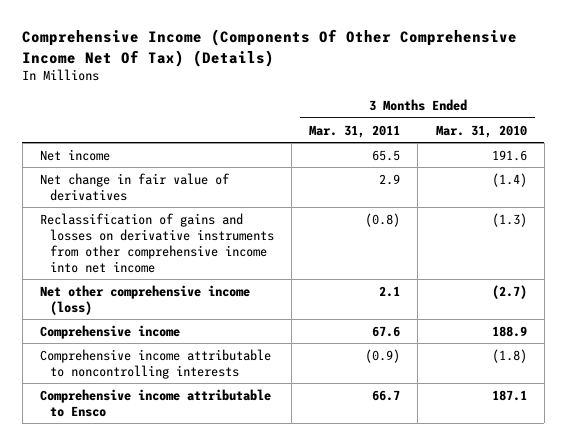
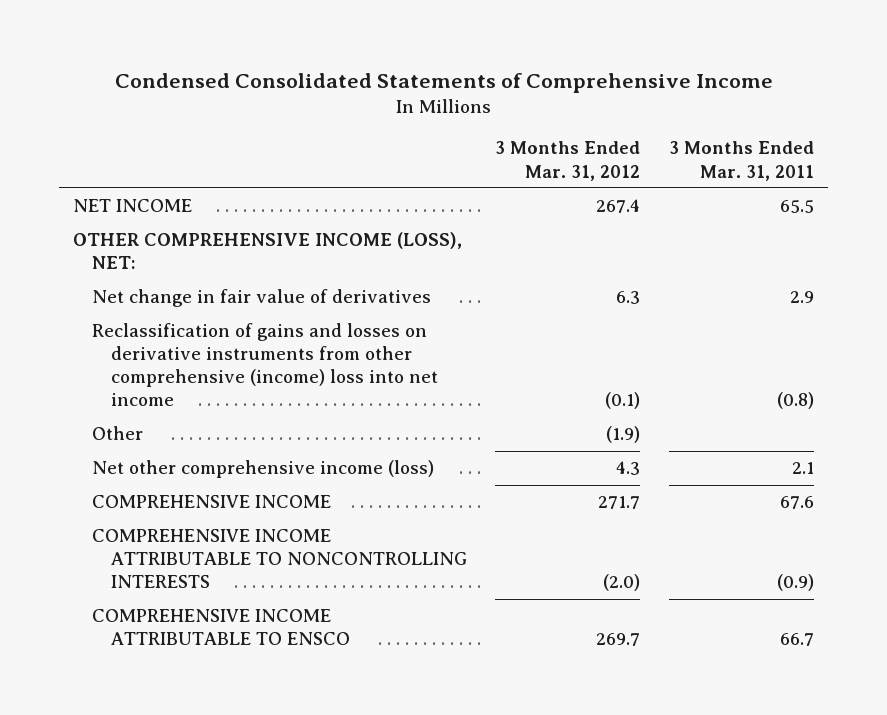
- Comprehensive Income (Components Of Other Comprehensive Income Net Of Tax) (Details)
+ Condensed Consolidated Statements of Comprehensive Income
- | 3 Months Ended Mar. 31, 2011 | 3 Months Ended Mar. 31, 2010
+ | 3 Months Ended Mar. 31, 2012 | 3 Months Ended Mar. 31, 2011
- Net income | 65.5 | 191.6
+ NET INCOME | 267.4 | 65.5
+ OTHER COMPREHENSIVE INCOME (LOSS), NET:
- Reclassification of gains and losses on derivative instruments from other comprehensive income into net income | (0.8) | (1.3)
+ Reclassification of gains and losses on derivative instruments from other comprehensive (income) loss into net income | (0.1) | (0.8)
+ Other | (1.9) |
- Comprehensive income | 67.6 | 188.9
- Comprehensive income attributable to noncontrolling interests | (0.9) | (1.8)
- Comprehensive income attributable to Ensco | 66.7 | 187.1
+ COMPREHENSIVE INCOME | 271.7 | 67.6
+ COMPREHENSIVE INCOME ATTRIBUTABLE TO NONCONTROLLING INTERESTS | (2.0) | (0.9)
+ COMPREHENSIVE INCOME ATTRIBUTABLE TO ENSCO | 269.7 | 66.7

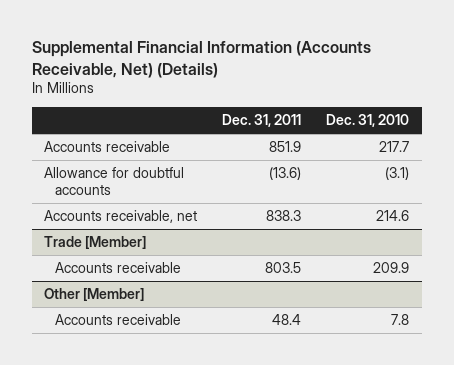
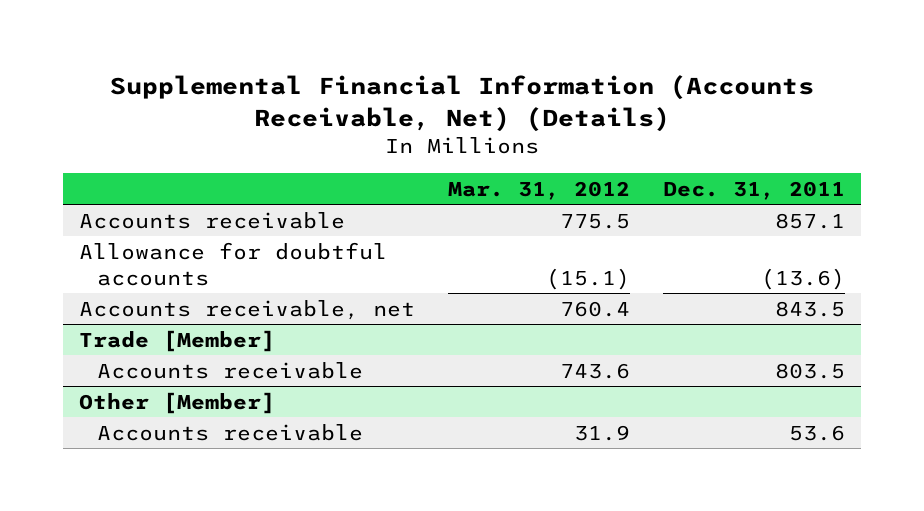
- | Dec. 31, 2011 | Dec. 31, 2010
+ | Mar. 31, 2012 | Dec. 31, 2011
- Accounts receivable | 851.9 | 217.7
+ Accounts receivable | 775.5 | 857.1
- Accounts receivable, net | 838.3 | 214.6
+ Accounts receivable, net | 760.4 | 843.5
@ Other [Member]
- Accounts receivable | 48.4 | 7.8
+ Accounts receivable | 31.9 | 53.6

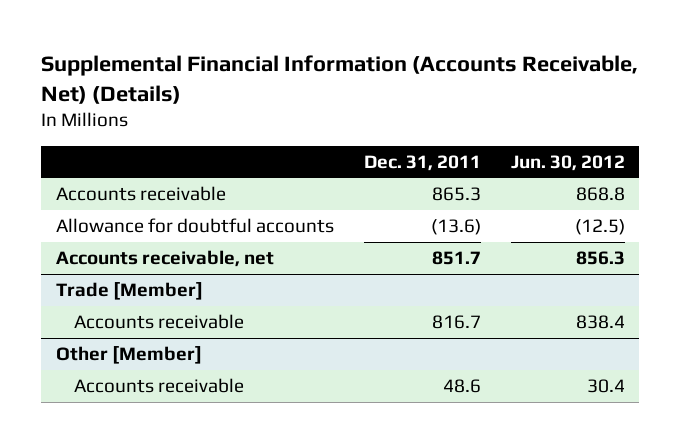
- | Mar. 31, 2012 | Dec. 31, 2011
+ | Dec. 31, 2011 | Jun. 30, 2012
- Accounts receivable | 775.5 | 857.1
+ Accounts receivable | 865.3 | 868.8
- Accounts receivable, net | 760.4 | 843.5
+ Accounts receivable, net | 851.7 | 856.3
@ Trade [Member]
- Accounts receivable | 743.6 | 803.5
+ Accounts receivable | 816.7 | 838.4
@ Other [Member]
- Accounts receivable | 31.9 | 53.6
+ Accounts receivable | 48.6 | 30.4

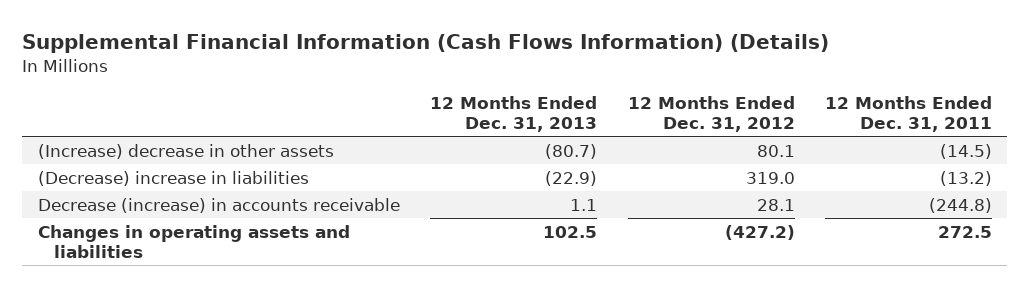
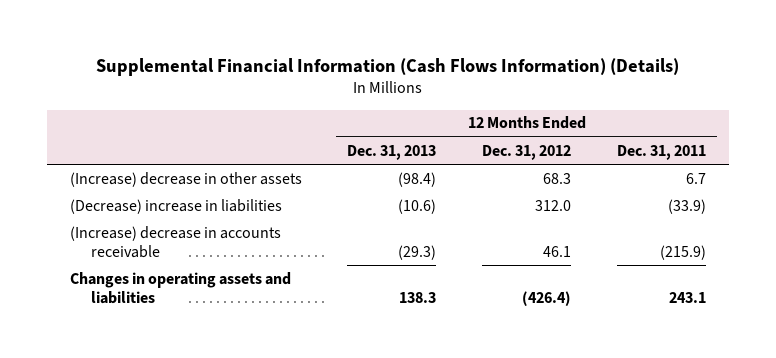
- (Increase) decrease in other assets | (80.7) | 80.1 | (14.5)
- (Decrease) increase in liabilities | (22.9) | 319.0 | (13.2)
- Decrease (increase) in accounts receivable | 1.1 | 28.1 | (244.8)
- Changes in operating assets and liabilities | 102.5 | (427.2) | 272.5
+ (Increase) decrease in other assets | (98.4) | 68.3 | 6.7
+ (Decrease) increase in liabilities | (10.6) | 312.0 | (33.9)
+ (Increase) decrease in accounts receivable | (29.3) | 46.1 | (215.9)
+ Changes in operating assets and liabilities | 138.3 | (426.4) | 243.1

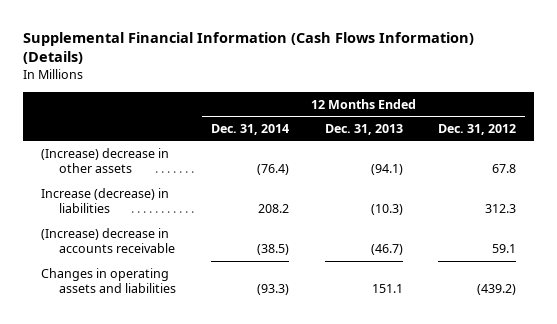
- | 12 Months Ended Dec. 31, 2013 | 12 Months Ended Dec. 31, 2012 | 12 Months Ended Dec. 31, 2011
+ | 12 Months Ended Dec. 31, 2014 | 12 Months Ended Dec. 31, 2013 | 12 Months Ended Dec. 31, 2012
- (Increase) decrease in other assets | (98.4) | 68.3 | 6.7
- (Decrease) increase in liabilities | (10.6) | 312.0 | (33.9)
- (Increase) decrease in accounts receivable | (29.3) | 46.1 | (215.9)
- Changes in operating assets and liabilities | 138.3 | (426.4) | 243.1
+ (Increase) decrease in other assets | (76.4) | (94.1) | 67.8
+ Increase (decrease) in liabilities | 208.2 | (10.3) | 312.3
+ (Increase) decrease in accounts receivable | (38.5) | (46.7) | 59.1
+ Changes in operating assets and liabilities | (93.3) | 151.1 | (439.2)

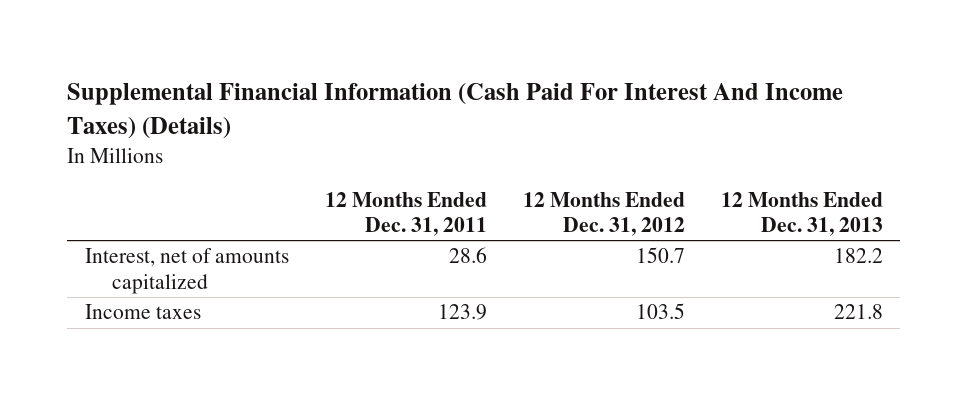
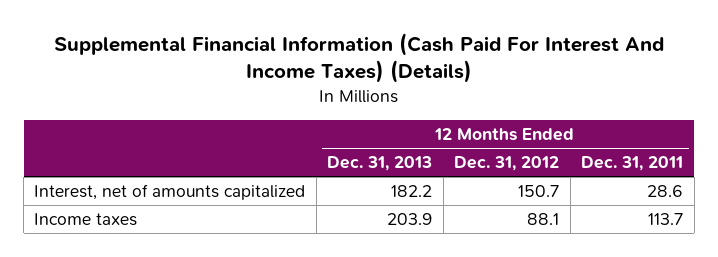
- | 12 Months Ended Dec. 31, 2011 | 12 Months Ended Dec. 31, 2012 | 12 Months Ended Dec. 31, 2013
+ | 12 Months Ended Dec. 31, 2013 | 12 Months Ended Dec. 31, 2012 | 12 Months Ended Dec. 31, 2011
- Income taxes | 123.9 | 103.5 | 221.8
+ Income taxes | 203.9 | 88.1 | 113.7

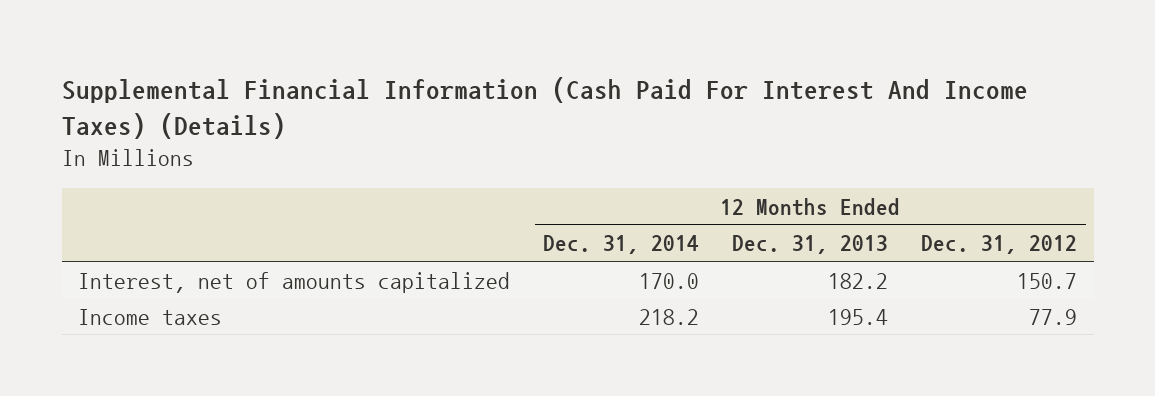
- | 12 Months Ended Dec. 31, 2013 | 12 Months Ended Dec. 31, 2012 | 12 Months Ended Dec. 31, 2011
+ | 12 Months Ended Dec. 31, 2014 | 12 Months Ended Dec. 31, 2013 | 12 Months Ended Dec. 31, 2012
- Income taxes | 203.9 | 88.1 | 113.7
+ Income taxes | 218.2 | 195.4 | 77.9

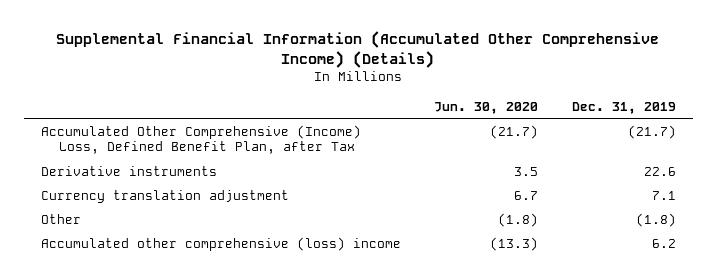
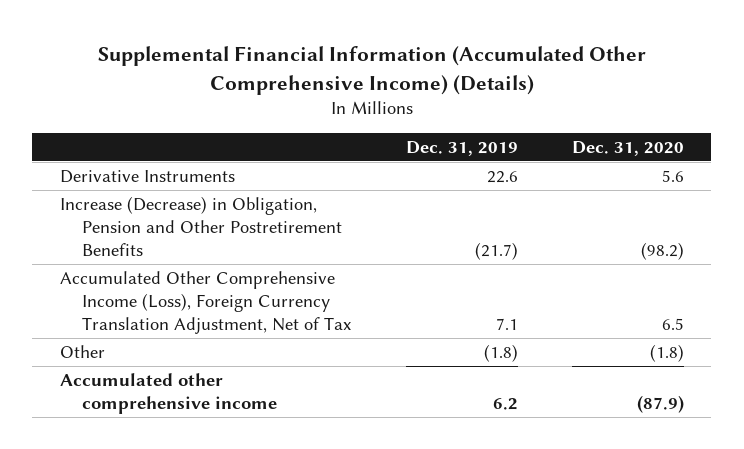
- | Jun. 30, 2020 | Dec. 31, 2019
+ | Dec. 31, 2019 | Dec. 31, 2020
- Accumulated Other Comprehensive (Income) Loss, Defined Benefit Plan, after Tax | (21.7) | (21.7)
- Derivative instruments | 3.5 | 22.6
- Currency translation adjustment | 6.7 | 7.1
+ Derivative Instruments | 22.6 | 5.6
+ Increase (Decrease) in Obligation, Pension and Other Postretirement Benefits | (21.7) | (98.2)
+ Accumulated Other Comprehensive Income (Loss), Foreign Currency Translation Adjustment, Net of Tax | 7.1 | 6.5
- Accumulated other comprehensive (loss) income | (13.3) | 6.2
+ Accumulated other comprehensive income | 6.2 | (87.9)

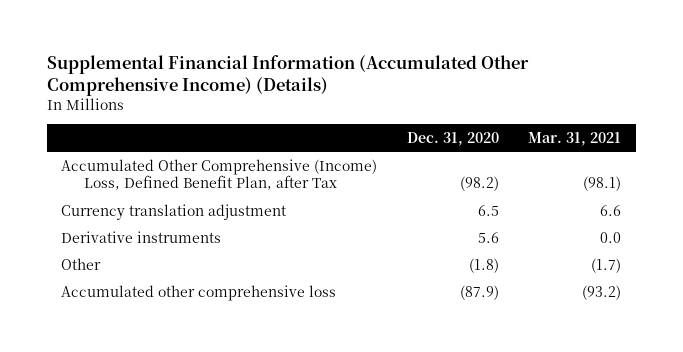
- | Dec. 31, 2019 | Dec. 31, 2020
+ | Dec. 31, 2020 | Mar. 31, 2021
- Derivative Instruments | 22.6 | 5.6
- Increase (Decrease) in Obligation, Pension and Other Postretirement Benefits | (21.7) | (98.2)
- Accumulated Other Comprehensive Income (Loss), Foreign Currency Translation Adjustment, Net of Tax | 7.1 | 6.5
+ Accumulated Other Comprehensive (Income) Loss, Defined Benefit Plan, after Tax | (98.2) | (98.1)
+ Currency translation adjustment | 6.5 | 6.6
+ Derivative instruments | 5.6 | 0.0
- Accumulated other comprehensive income | 6.2 | (87.9)
+ Accumulated other comprehensive loss | (87.9) | (93.2)

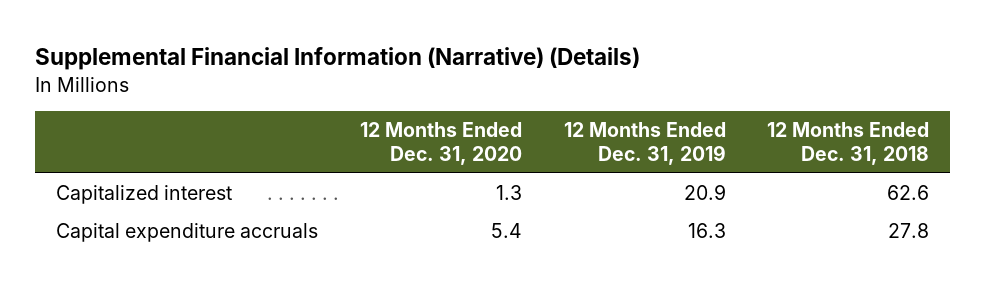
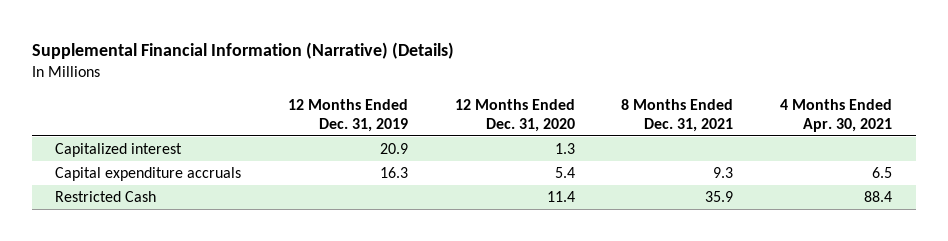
- | 12 Months Ended Dec. 31, 2020 | 12 Months Ended Dec. 31, 2019 | 12 Months Ended Dec. 31, 2018
+ | 12 Months Ended Dec. 31, 2019 | 12 Months Ended Dec. 31, 2020 | 8 Months Ended Dec. 31, 2021 | 4 Months Ended Apr. 30, 2021
+ Restricted Cash | | 11.4 | 35.9 | 88.4

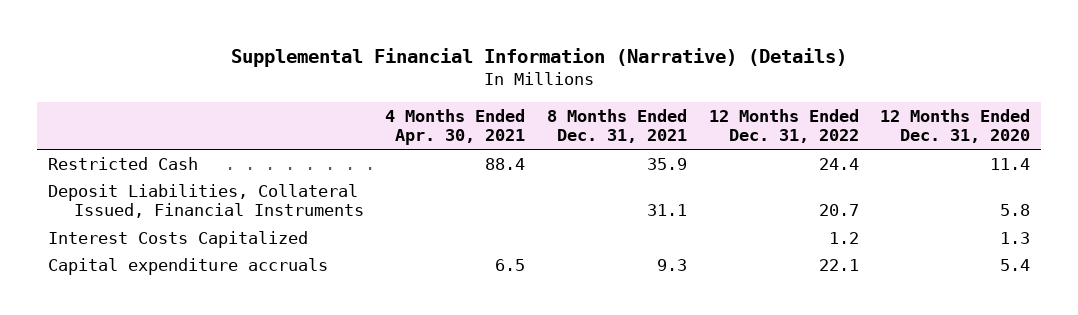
- | 12 Months Ended Dec. 31, 2019 | 12 Months Ended Dec. 31, 2020 | 8 Months Ended Dec. 31, 2021 | 4 Months Ended Apr. 30, 2021
+ | 4 Months Ended Apr. 30, 2021 | 8 Months Ended Dec. 31, 2021 | 12 Months Ended Dec. 31, 2022 | 12 Months Ended Dec. 31, 2020
- Capitalized interest | 20.9 | 1.3 | |
+ Deposit Liabilities, Collateral Issued, Financial Instruments | | 31.1 | 20.7 | 5.8
+ Interest Costs Capitalized | | | 1.2 | 1.3
moved down: Capital expenditure accruals | 6.5 | 9.3 | 22.1 | 5.4

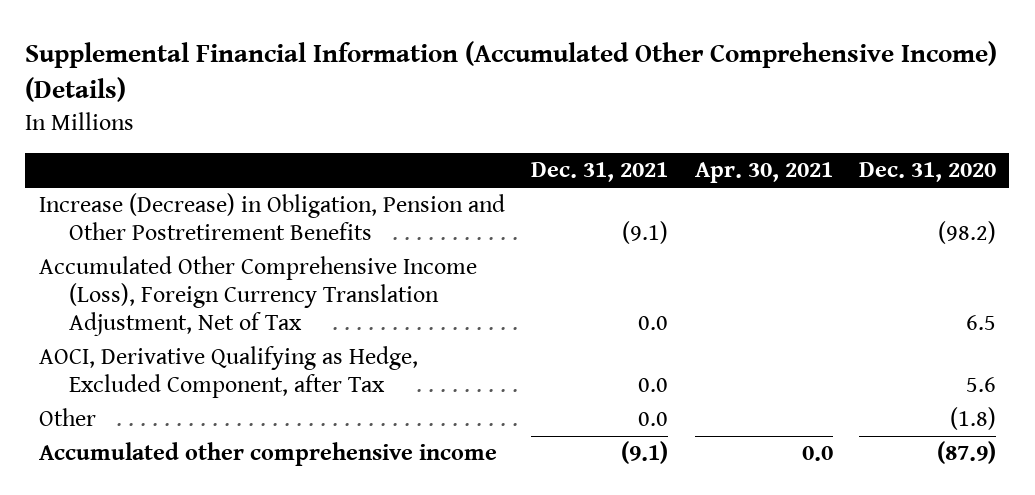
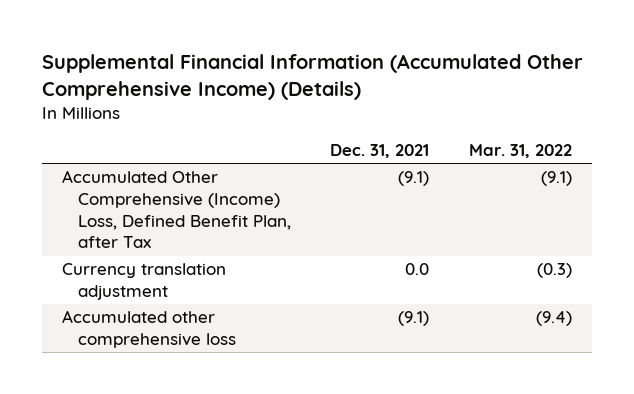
- | Dec. 31, 2021 | Apr. 30, 2021 | Dec. 31, 2020
+ | Dec. 31, 2021 | Mar. 31, 2022
- Increase (Decrease) in Obligation, Pension and Other Postretirement Benefits | (9.1) | | (98.2)
- Accumulated Other Comprehensive Income (Loss), Foreign Currency Translation Adjustment, Net of Tax | 0.0 | | 6.5
- AOCI, Derivative Qualifying as Hedge, Excluded Component, after Tax | 0.0 | | 5.6
- Other | 0.0 | | (1.8)
- Accumulated other comprehensive income | (9.1) | 0.0 | (87.9)
+ Accumulated Other Comprehensive (Income) Loss, Defined Benefit Plan, after Tax | (9.1) | (9.1)
+ Currency translation adjustment | 0.0 | (0.3)
+ Accumulated other comprehensive loss | (9.1) | (9.4)

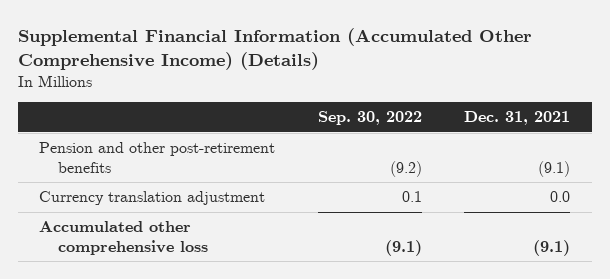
- | Dec. 31, 2021 | Mar. 31, 2022
+ | Sep. 30, 2022 | Dec. 31, 2021
- Accumulated Other Comprehensive (Income) Loss, Defined Benefit Plan, after Tax | (9.1) | (9.1)
+ Pension and other post-retirement benefits | (9.2) | (9.1)

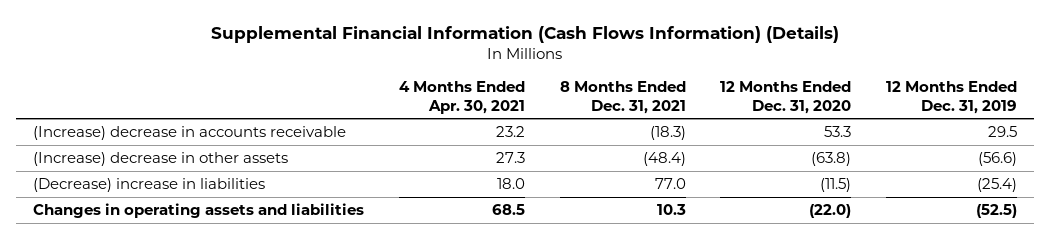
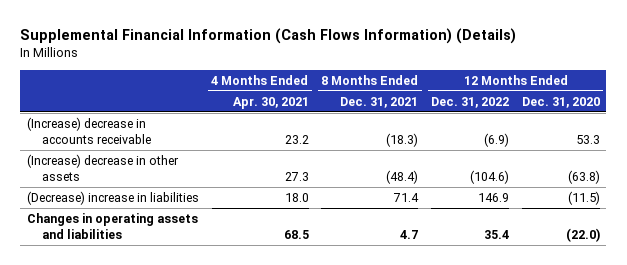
- | 4 Months Ended Apr. 30, 2021 | 8 Months Ended Dec. 31, 2021 | 12 Months Ended Dec. 31, 2020 | 12 Months Ended Dec. 31, 2019
+ | 4 Months Ended Apr. 30, 2021 | 8 Months Ended Dec. 31, 2021 | 12 Months Ended Dec. 31, 2022 | 12 Months Ended Dec. 31, 2020
- (Decrease) increase in liabilities | 18.0 | 77.0 | (11.5) | (25.4)
- Changes in operating assets and liabilities | 68.5 | 10.3 | (22.0) | (52.5)
+ (Decrease) increase in liabilities | 18.0 | 71.4 | 146.9 | (11.5)
+ Changes in operating assets and liabilities | 68.5 | 4.7 | 35.4 | (22.0)

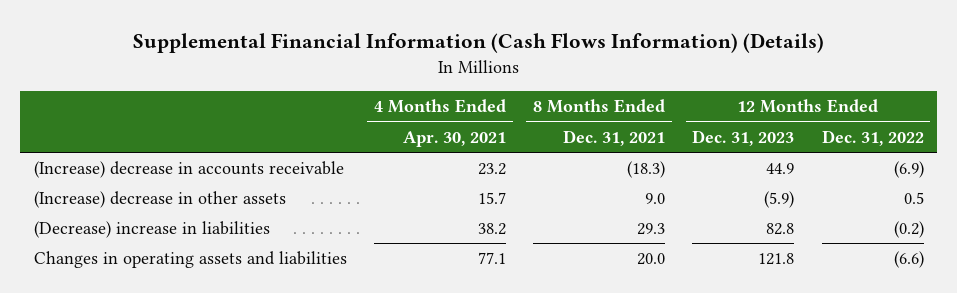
- | 4 Months Ended Apr. 30, 2021 | 8 Months Ended Dec. 31, 2021 | 12 Months Ended Dec. 31, 2022 | 12 Months Ended Dec. 31, 2020
+ | 4 Months Ended Apr. 30, 2021 | 8 Months Ended Dec. 31, 2021 | 12 Months Ended Dec. 31, 2023 | 12 Months Ended Dec. 31, 2022
- (Increase) decrease in other assets | 27.3 | (48.4) | (104.6) | (63.8)
- (Decrease) increase in liabilities | 18.0 | 71.4 | 146.9 | (11.5)
- Changes in operating assets and liabilities | 68.5 | 4.7 | 35.4 | (22.0)
+ (Increase) decrease in other assets | 15.7 | 9.0 | (5.9) | 0.5
+ (Decrease) increase in liabilities | 38.2 | 29.3 | 82.8 | (0.2)
+ Changes in operating assets and liabilities | 77.1 | 20.0 | 121.8 | (6.6)

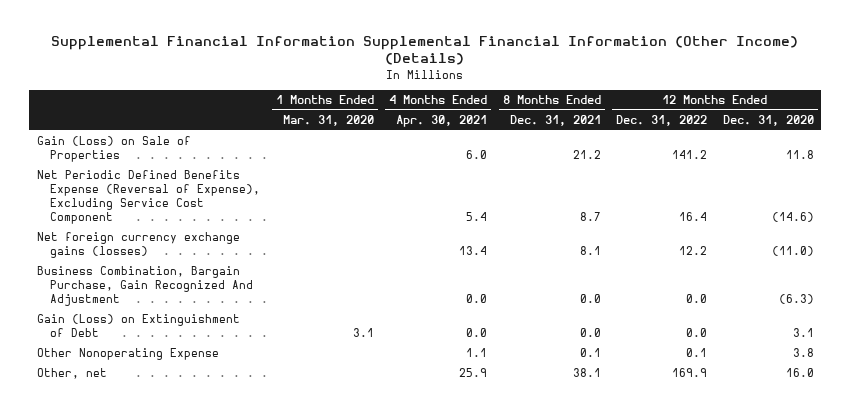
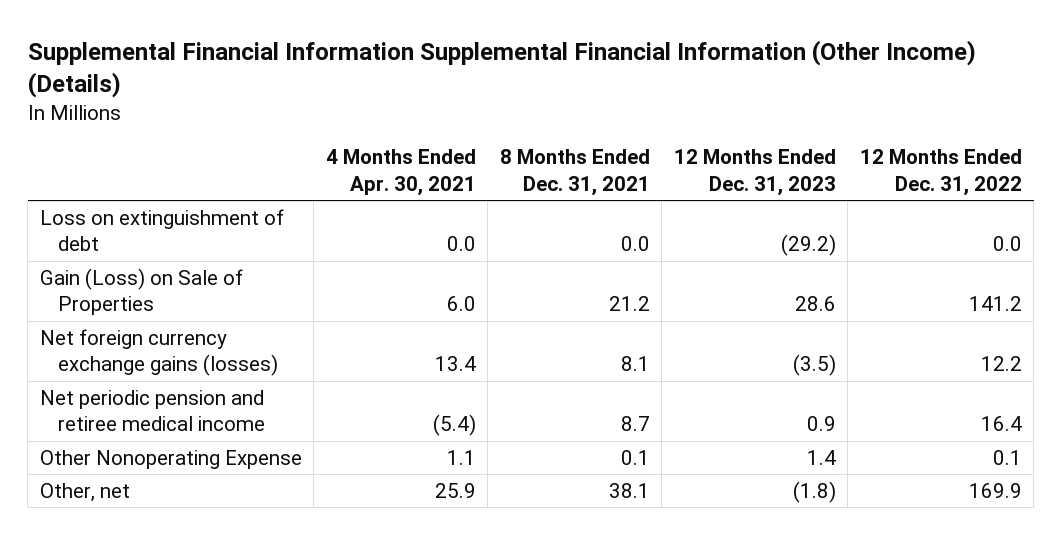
- | 1 Months Ended Mar. 31, 2020 | 4 Months Ended Apr. 30, 2021 | 8 Months Ended Dec. 31, 2021 | 12 Months Ended Dec. 31, 2022 | 12 Months Ended Dec. 31, 2020
+ | 4 Months Ended Apr. 30, 2021 | 8 Months Ended Dec. 31, 2021 | 12 Months Ended Dec. 31, 2023 | 12 Months Ended Dec. 31, 2022
+ Loss on extinguishment of debt | 0.0 | 0.0 | (29.2) | 0.0
- Net Periodic Defined Benefits Expense (Reversal of Expense), Excluding Service Cost Component | | 5.4 | 8.7 | 16.4 | (14.6)
- Business Combination, Bargain Purchase, Gain Recognized And Adjustment | | 0.0 | 0.0 | 0.0 | (6.3)
- Gain (Loss) on Extinguishment of Debt | 3.1 | 0.0 | 0.0 | 0.0 | 3.1
+ Net periodic pension and retiree medical income | (5.4) | 8.7 | 0.9 | 16.4

